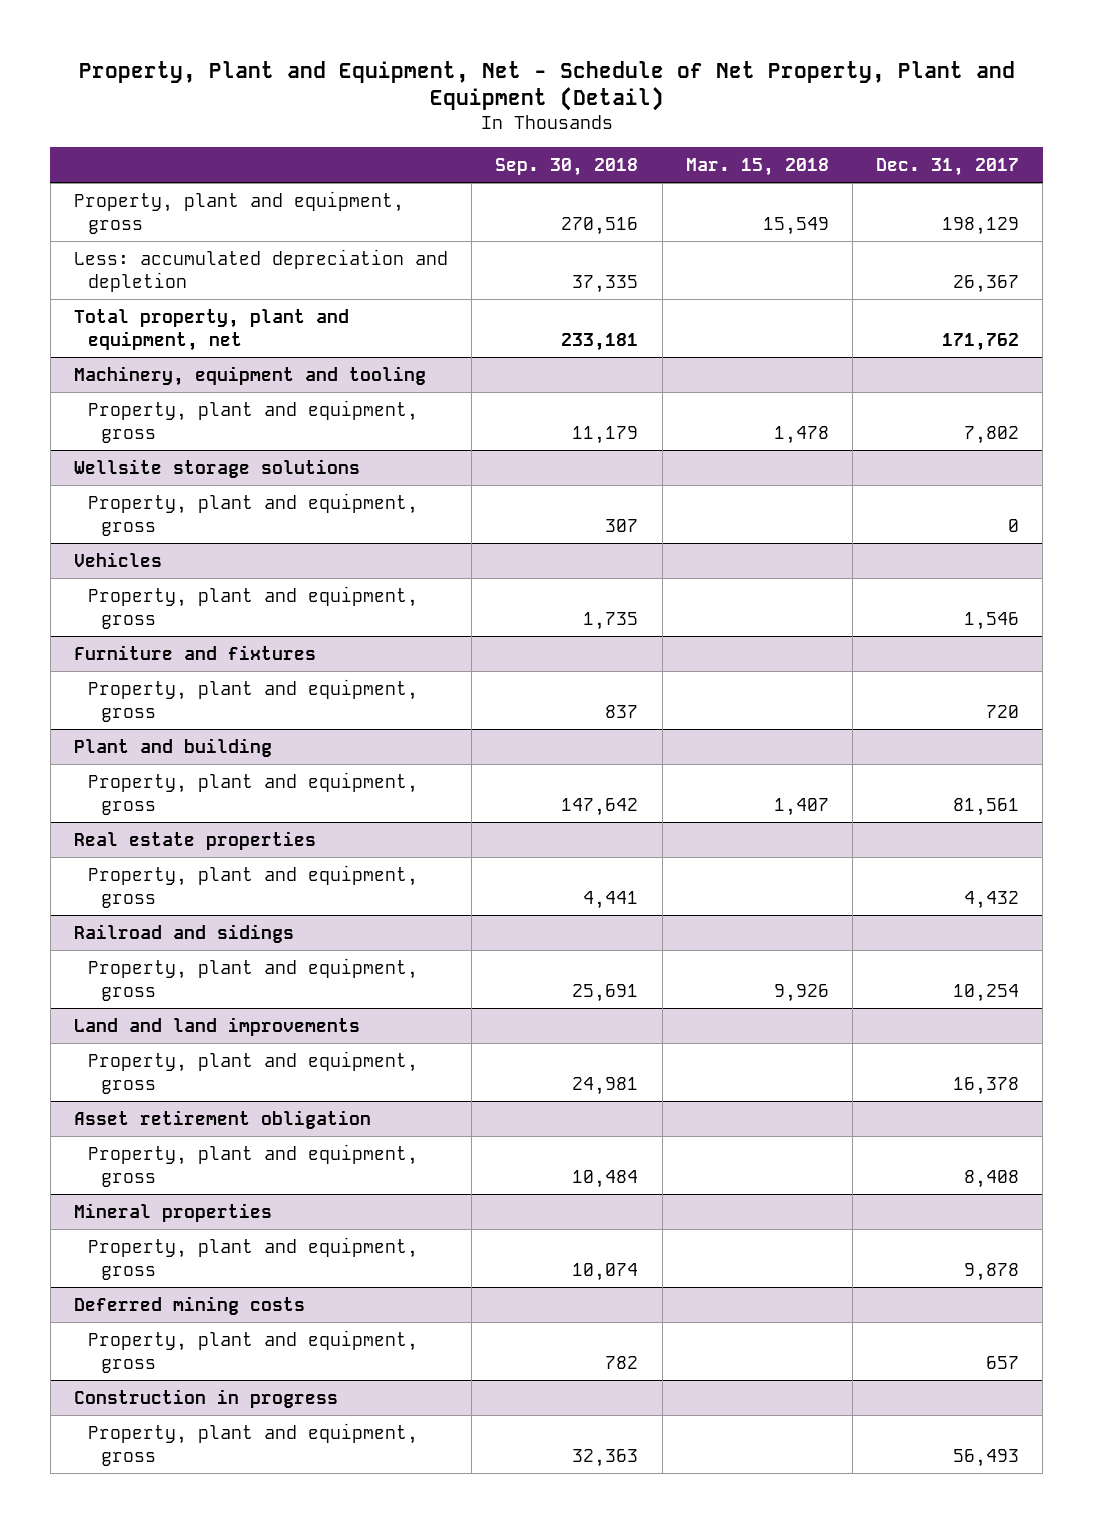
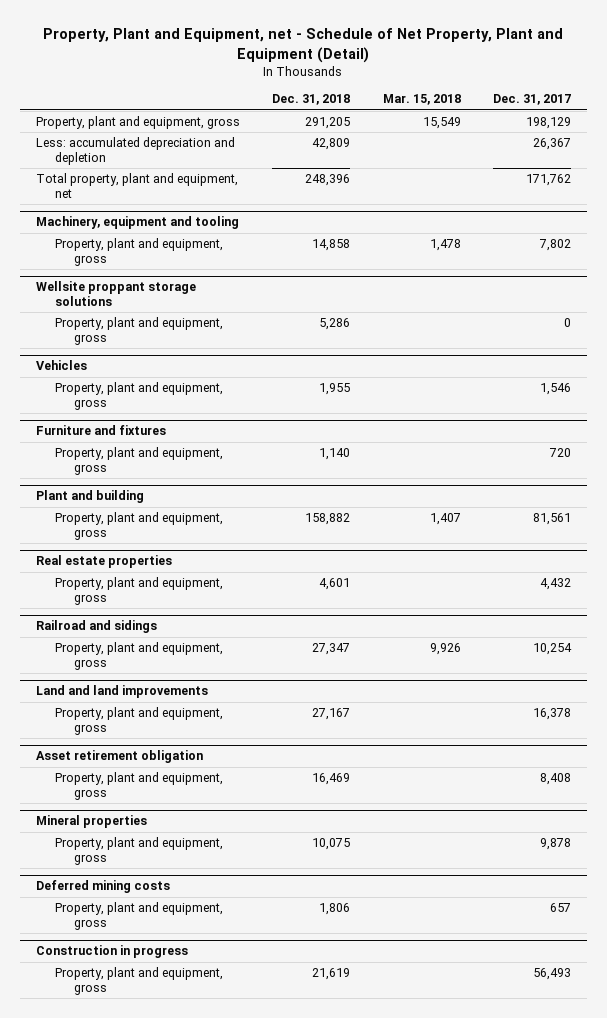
- Property, Plant and Equipment, Net - Schedule of Net Property, Plant and Equipment (Detail)
+ Property, Plant and Equipment, net - Schedule of Net Property, Plant and Equipment (Detail)
- | Sep. 30, 2018 | Mar. 15, 2018 | Dec. 31, 2017
+ | Dec. 31, 2018 | Mar. 15, 2018 | Dec. 31, 2017
- Wellsite storage solutions
+ Wellsite proppant storage solutions

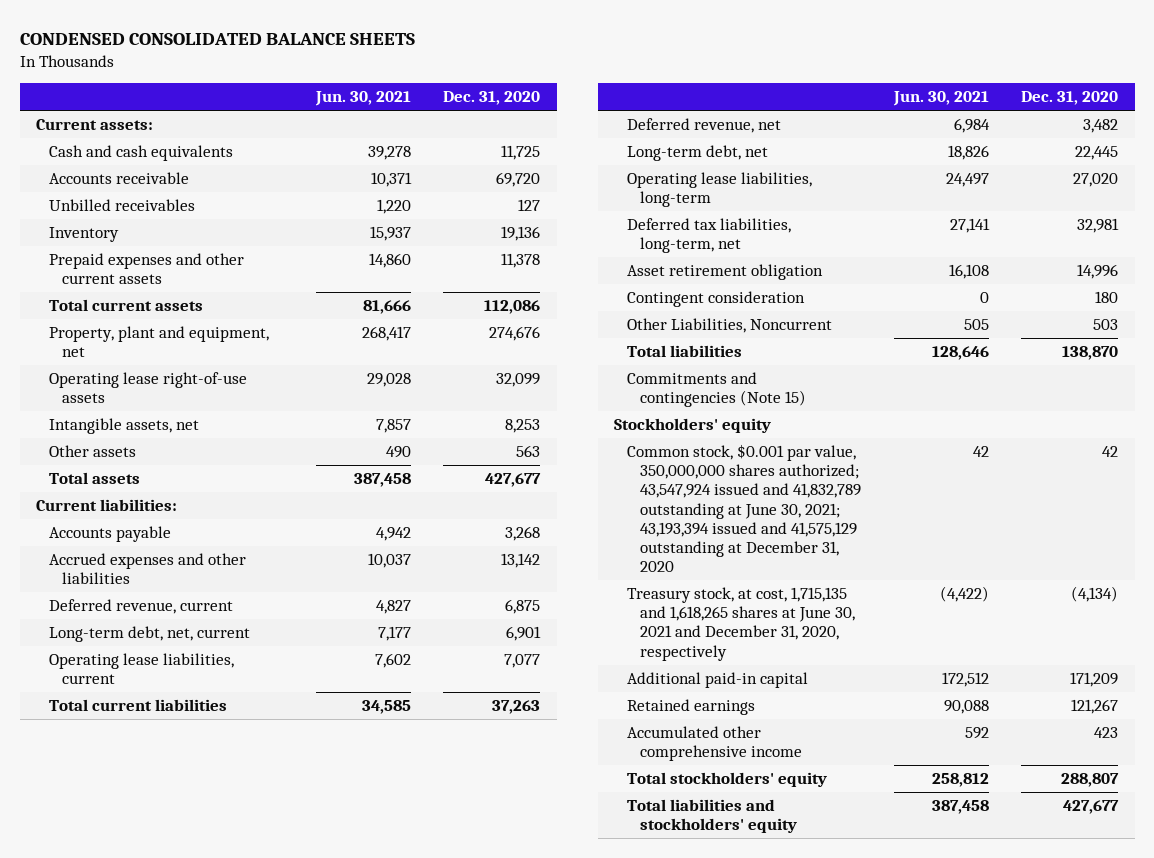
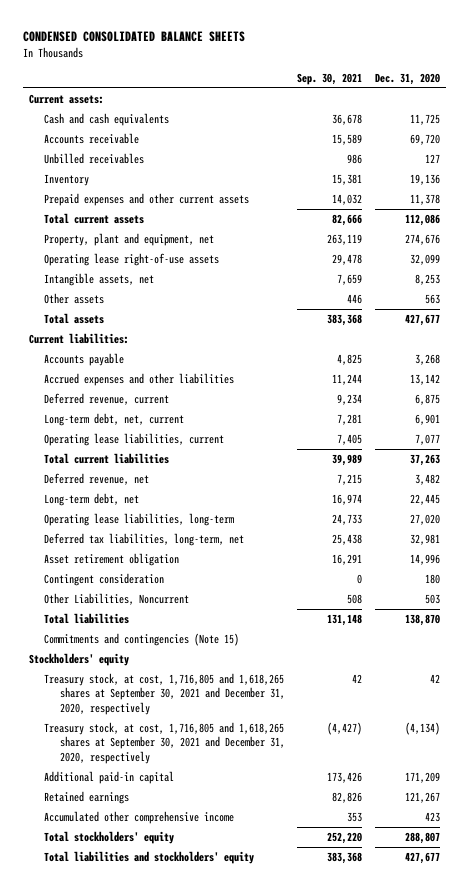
- | Jun. 30, 2021 | Dec. 31, 2020
+ | Sep. 30, 2021 | Dec. 31, 2020
- Common stock, $0.001 par value, 350,000,000 shares authorized; 43,547,924 issued and 41,832,789 outstanding at June 30, 2021; 43,193,394 issued and 41,575,129 outstanding at December 31, 2020 | 42 | 42
- Treasury stock, at cost, 1,715,135 and 1,618,265 shares at June 30, 2021 and December 31, 2020, respectively | (4,422) | (4,134)
+ Treasury stock, at cost, 1,716,805 and 1,618,265 shares at September 30, 2021 and December 31, 2020, respectively | 42 | 42
+ Treasury stock, at cost, 1,716,805 and 1,618,265 shares at September 30, 2021 and December 31, 2020, respectively | (4,427) | (4,134)

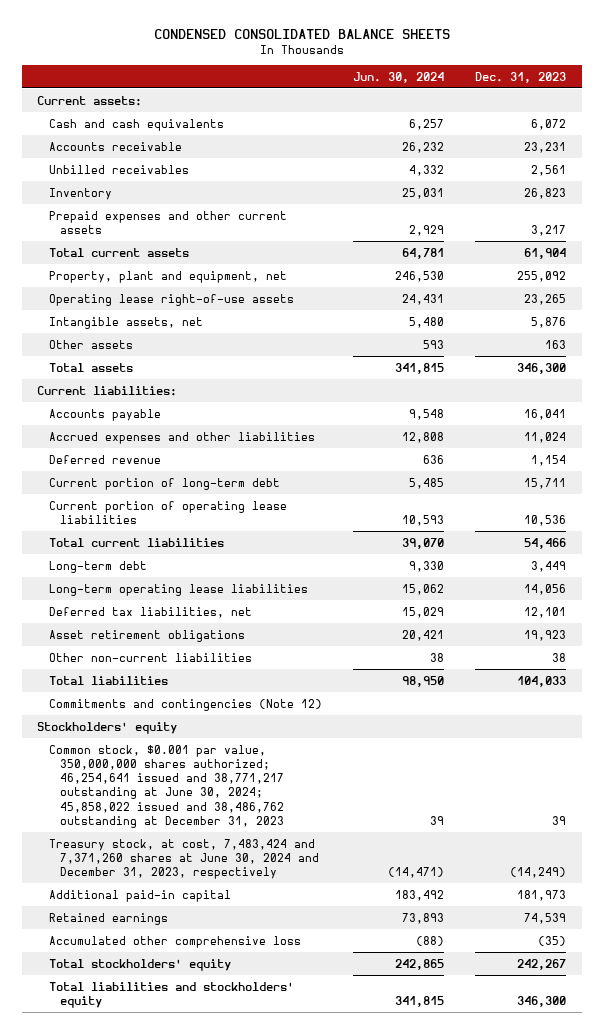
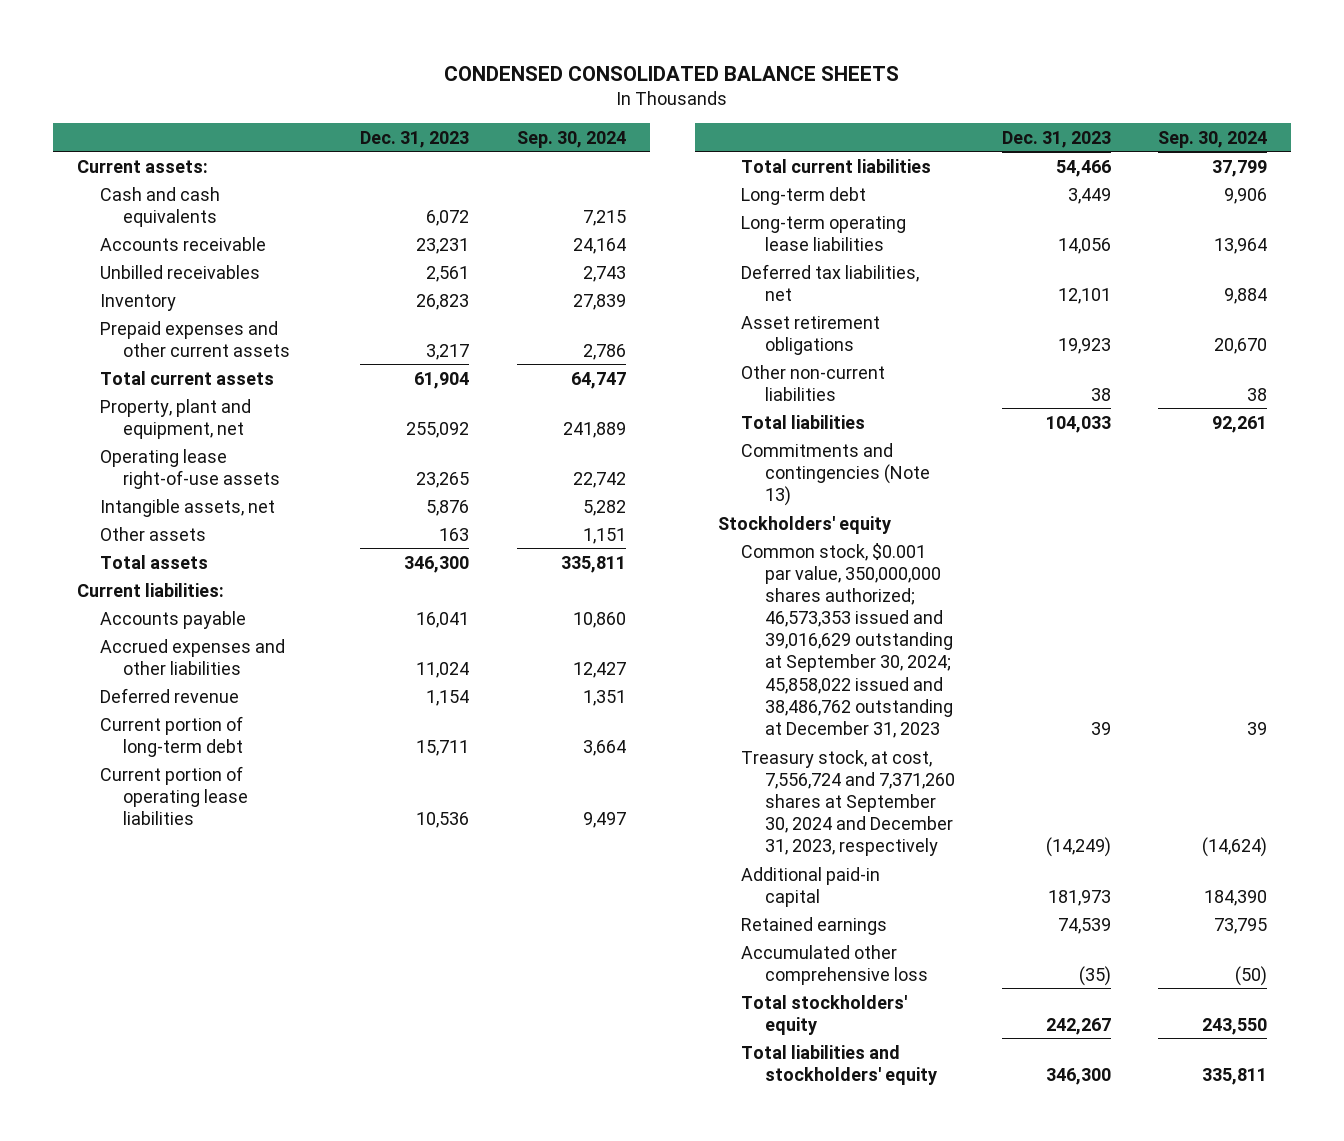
- | Jun. 30, 2024 | Dec. 31, 2023
+ | Dec. 31, 2023 | Sep. 30, 2024
- Commitments and contingencies (Note 12)
+ Commitments and contingencies (Note 13)
- Common stock, $0.001 par value, 350,000,000 shares authorized; 46,254,641 issued and 38,771,217 outstanding at June 30, 2024; 45,858,022 issued and 38,486,762 outstanding at December 31, 2023 | 39 | 39
- Treasury stock, at cost, 7,483,424 and 7,371,260 shares at June 30, 2024 and December 31, 2023, respectively | (14,471) | (14,249)
+ Common stock, $0.001 par value, 350,000,000 shares authorized; 46,573,353 issued and 39,016,629 outstanding at September 30, 2024; 45,858,022 issued and 38,486,762 outstanding at December 31, 2023 | 39 | 39
+ Treasury stock, at cost, 7,556,724 and 7,371,260 shares at September 30, 2024 and December 31, 2023, respectively | (14,249) | (14,624)

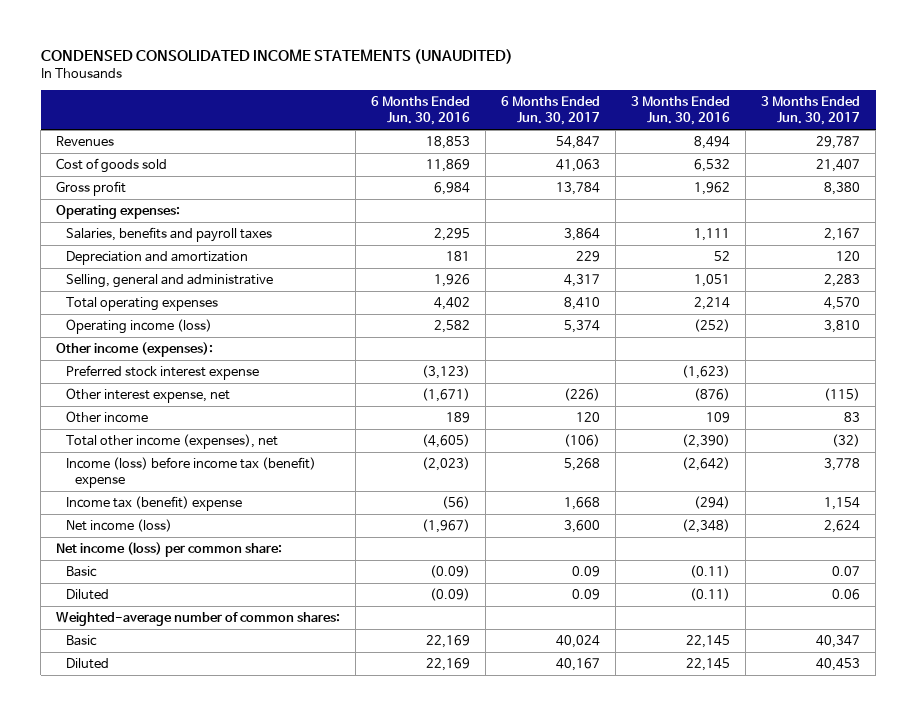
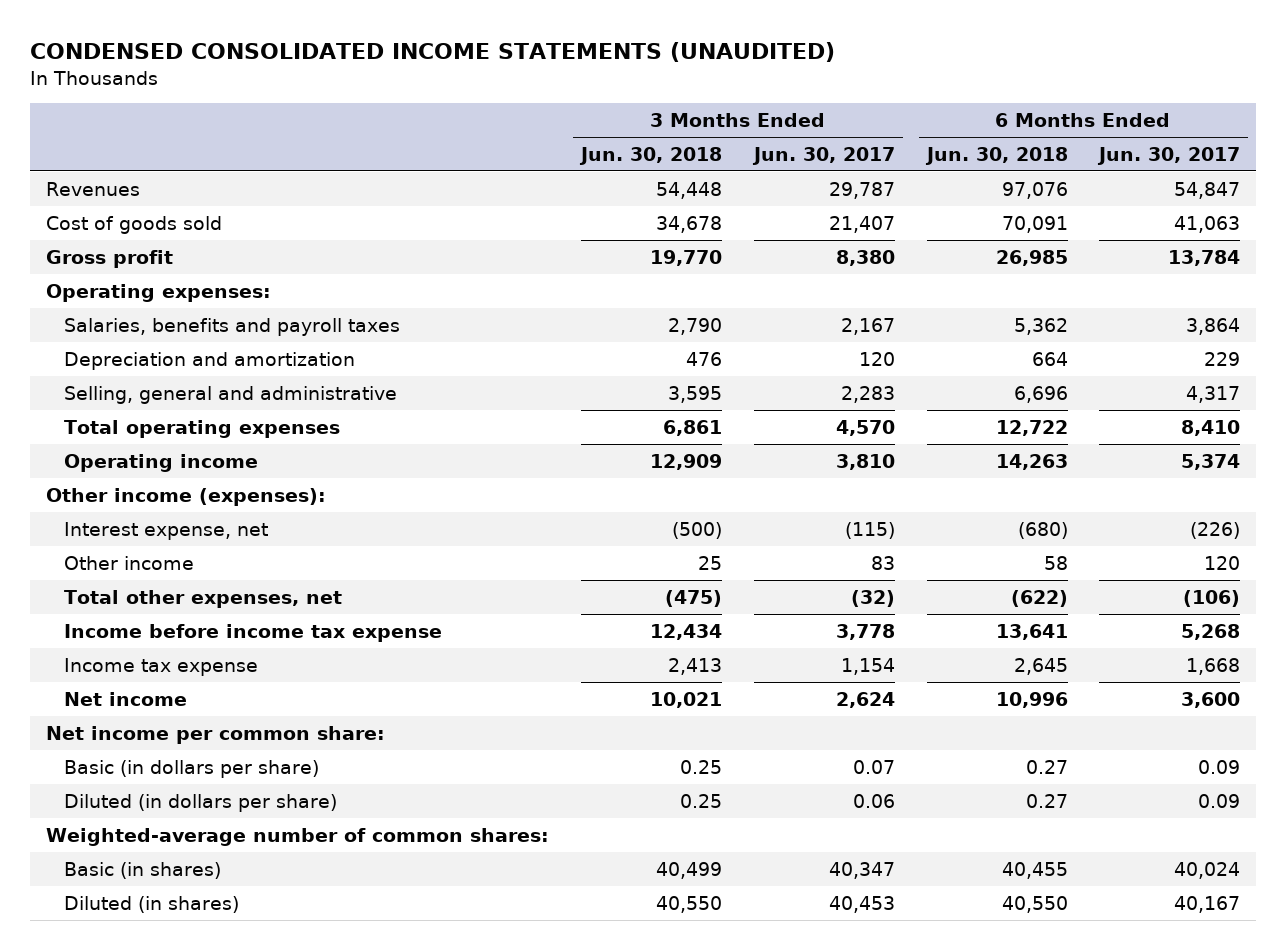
- | 6 Months Ended Jun. 30, 2016 | 6 Months Ended Jun. 30, 2017 | 3 Months Ended Jun. 30, 2016 | 3 Months Ended Jun. 30, 2017
+ | 3 Months Ended Jun. 30, 2018 | 3 Months Ended Jun. 30, 2017 | 6 Months Ended Jun. 30, 2018 | 6 Months Ended Jun. 30, 2017
- Operating income (loss) | 2,582 | 5,374 | (252) | 3,810
+ Operating income | 12,909 | 3,810 | 14,263 | 5,374
- Preferred stock interest expense | (3,123) | | (1,623) |
- Other interest expense, net | (1,671) | (226) | (876) | (115)
+ Interest expense, net | (500) | (115) | (680) | (226)
- Total other income (expenses), net | (4,605) | (106) | (2,390) | (32)
- Income (loss) before income tax (benefit) expense | (2,023) | 5,268 | (2,642) | 3,778
- Income tax (benefit) expense | (56) | 1,668 | (294) | 1,154
- Net income (loss) | (1,967) | 3,600 | (2,348) | 2,624
- Net income (loss) per common share:
- Basic | (0.09) | 0.09 | (0.11) | 0.07
- Diluted | (0.09) | 0.09 | (0.11) | 0.06
+ Total other expenses, net | (475) | (32) | (622) | (106)
+ Income before income tax expense | 12,434 | 3,778 | 13,641 | 5,268
+ Income tax expense | 2,413 | 1,154 | 2,645 | 1,668
+ Net income | 10,021 | 2,624 | 10,996 | 3,600
+ Net income per common share:
+ Basic (in dollars per share) | 0.25 | 0.07 | 0.27 | 0.09
+ Diluted (in dollars per share) | 0.25 | 0.06 | 0.27 | 0.09
- Basic | 22,169 | 40,024 | 22,145 | 40,347
- Diluted | 22,169 | 40,167 | 22,145 | 40,453
+ Basic (in shares) | 40,499 | 40,347 | 40,455 | 40,024
+ Diluted (in shares) | 40,550 | 40,453 | 40,550 | 40,167

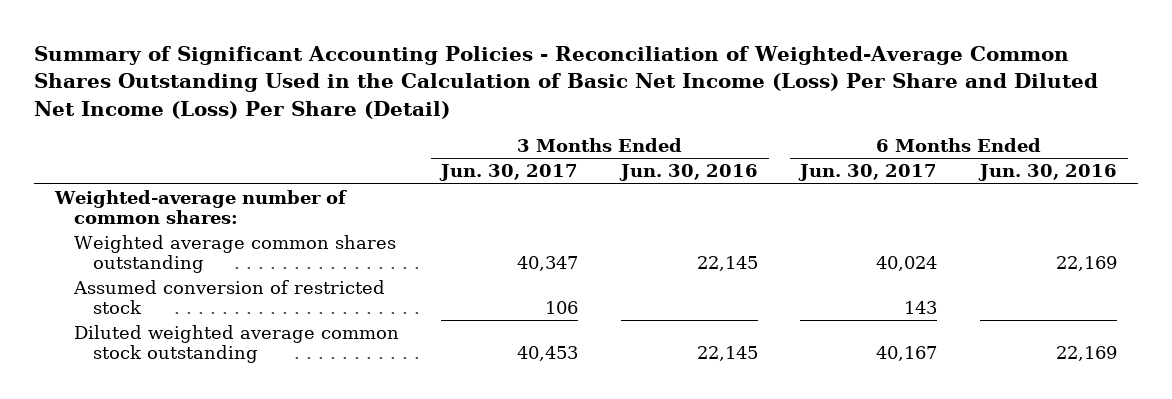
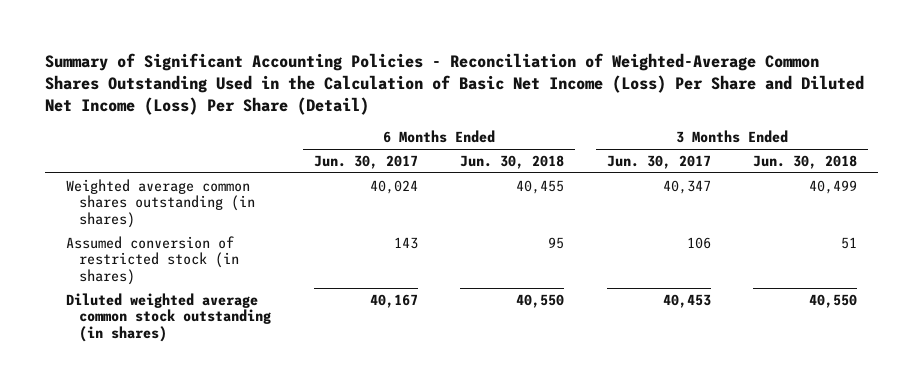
- | 3 Months Ended Jun. 30, 2017 | 3 Months Ended Jun. 30, 2016 | 6 Months Ended Jun. 30, 2017 | 6 Months Ended Jun. 30, 2016
+ | 6 Months Ended Jun. 30, 2017 | 6 Months Ended Jun. 30, 2018 | 3 Months Ended Jun. 30, 2017 | 3 Months Ended Jun. 30, 2018
- Weighted-average number of common shares:
- Weighted average common shares outstanding | 40,347 | 22,145 | 40,024 | 22,169
- Assumed conversion of restricted stock | 106 | | 143 |
- Diluted weighted average common stock outstanding | 40,453 | 22,145 | 40,167 | 22,169
+ Weighted average common shares outstanding (in shares) | 40,024 | 40,455 | 40,347 | 40,499
+ Assumed conversion of restricted stock (in shares) | 143 | 95 | 106 | 51
+ Diluted weighted average common stock outstanding (in shares) | 40,167 | 40,550 | 40,453 | 40,550

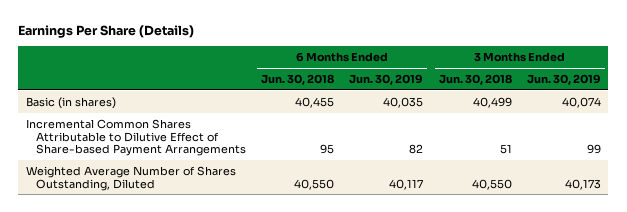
- Summary of Significant Accounting Policies - Reconciliation of Weighted-Average Common Shares Outstanding Used in the Calculation of Basic Net Income (Loss) Per Share and Diluted Net Income (Loss) Per Share (Detail)
+ Earnings Per Share (Details)
- | 6 Months Ended Jun. 30, 2017 | 6 Months Ended Jun. 30, 2018 | 3 Months Ended Jun. 30, 2017 | 3 Months Ended Jun. 30, 2018
+ | 6 Months Ended Jun. 30, 2018 | 6 Months Ended Jun. 30, 2019 | 3 Months Ended Jun. 30, 2018 | 3 Months Ended Jun. 30, 2019
- Weighted average common shares outstanding (in shares) | 40,024 | 40,455 | 40,347 | 40,499
- Assumed conversion of restricted stock (in shares) | 143 | 95 | 106 | 51
- Diluted weighted average common stock outstanding (in shares) | 40,167 | 40,550 | 40,453 | 40,550
+ Basic (in shares) | 40,455 | 40,035 | 40,499 | 40,074
+ Incremental Common Shares Attributable to Dilutive Effect of Share-based Payment Arrangements | 95 | 82 | 51 | 99
+ Weighted Average Number of Shares Outstanding, Diluted | 40,550 | 40,117 | 40,550 | 40,173

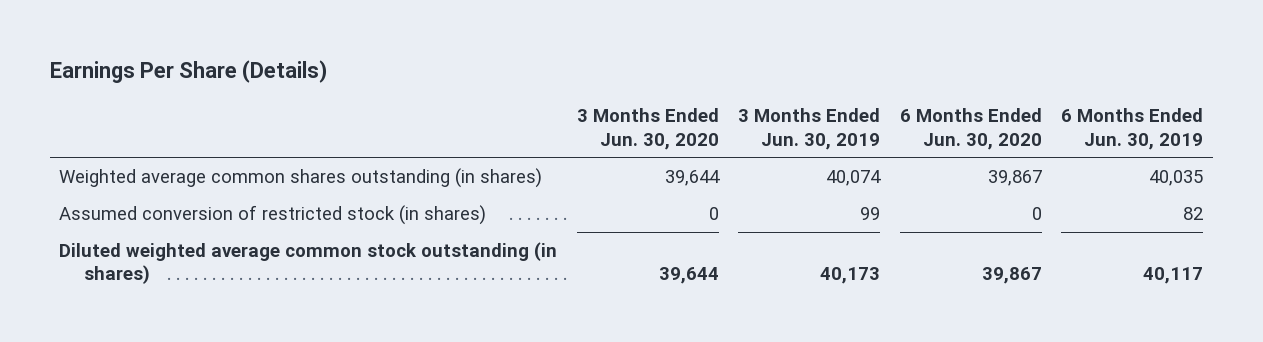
- | 6 Months Ended Jun. 30, 2018 | 6 Months Ended Jun. 30, 2019 | 3 Months Ended Jun. 30, 2018 | 3 Months Ended Jun. 30, 2019
+ | 3 Months Ended Jun. 30, 2020 | 3 Months Ended Jun. 30, 2019 | 6 Months Ended Jun. 30, 2020 | 6 Months Ended Jun. 30, 2019
- Basic (in shares) | 40,455 | 40,035 | 40,499 | 40,074
- Incremental Common Shares Attributable to Dilutive Effect of Share-based Payment Arrangements | 95 | 82 | 51 | 99
- Weighted Average Number of Shares Outstanding, Diluted | 40,550 | 40,117 | 40,550 | 40,173
+ Weighted average common shares outstanding (in shares) | 39,644 | 40,074 | 39,867 | 40,035
+ Assumed conversion of restricted stock (in shares) | 0 | 99 | 0 | 82
+ Diluted weighted average common stock outstanding (in shares) | 39,644 | 40,173 | 39,867 | 40,117

